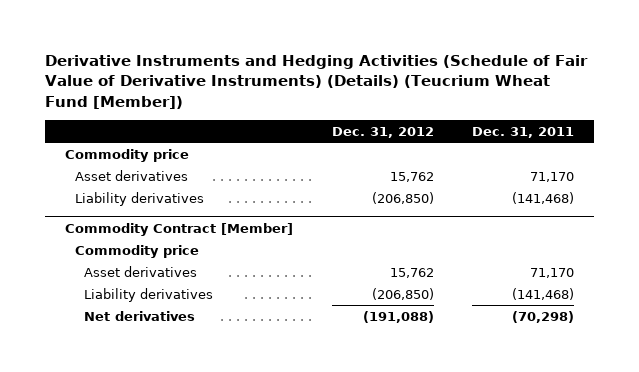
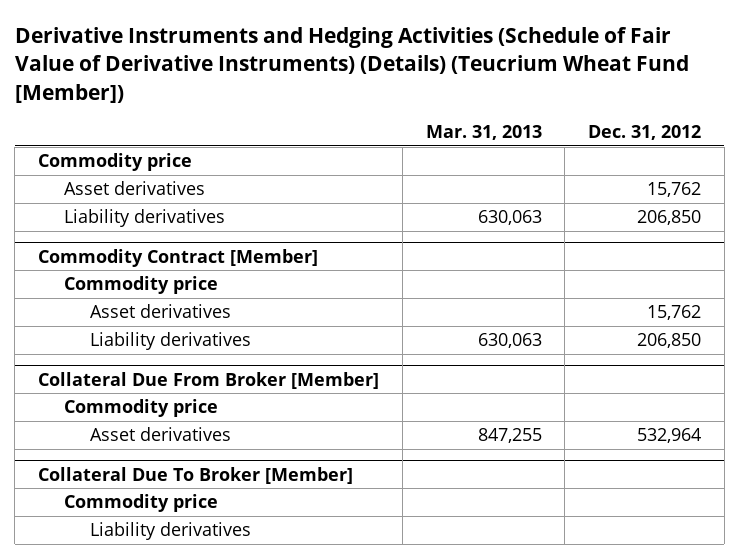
- | Dec. 31, 2012 | Dec. 31, 2011
+ | Mar. 31, 2013 | Dec. 31, 2012
- Liability derivatives | (206,850) | (141,468)
+ Liability derivatives | 630,063 | 206,850
@ Commodity Contract [Member]
- Liability derivatives | (206,850) | (141,468)
- Net derivatives | (191,088) | (70,298)
+ Liability derivatives | 630,063 | 206,850
+ Collateral Due From Broker [Member]
+ Commodity price
+ Asset derivatives | 847,255 | 532,964
+ Collateral Due To Broker [Member]
+ Commodity price
+ Liability derivatives

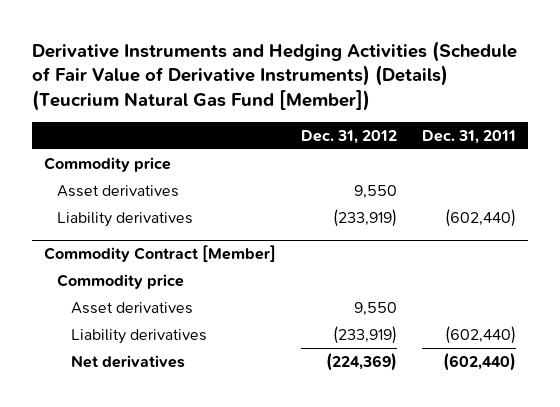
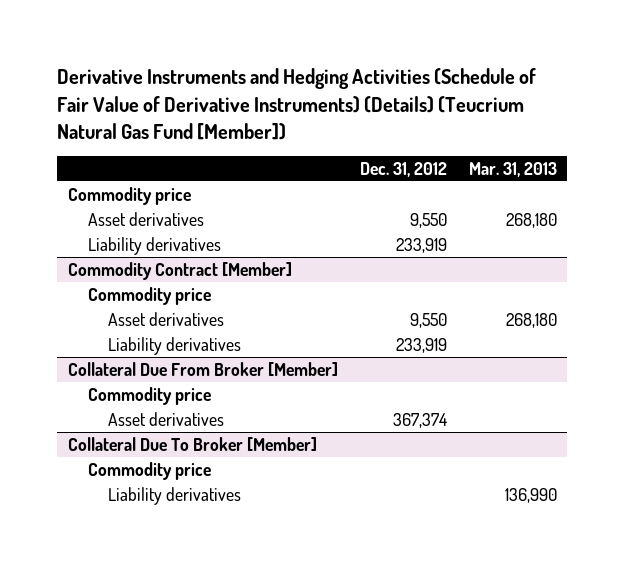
- | Dec. 31, 2012 | Dec. 31, 2011
+ | Dec. 31, 2012 | Mar. 31, 2013
- Liability derivatives | (233,919) | (602,440)
+ Liability derivatives | 233,919 |
@ Commodity Contract [Member]
- Liability derivatives | (233,919) | (602,440)
- Net derivatives | (224,369) | (602,440)
+ Liability derivatives | 233,919 |
+ Collateral Due From Broker [Member]
+ Commodity price
+ Asset derivatives | 367,374 |
+ Collateral Due To Broker [Member]
+ Commodity price
+ Liability derivatives | | 136,990

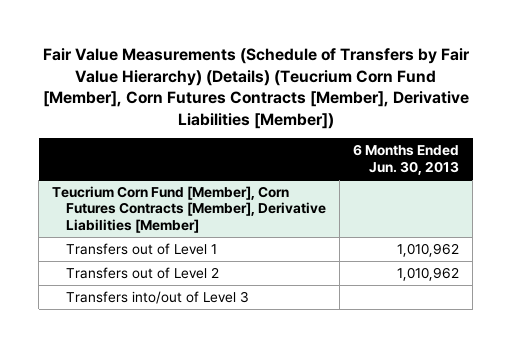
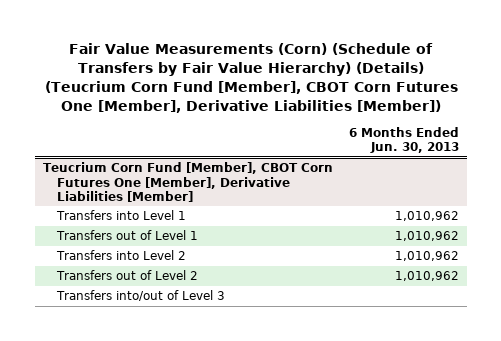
- Fair Value Measurements (Schedule of Transfers by Fair Value Hierarchy) (Details) (Teucrium Corn Fund [Member], Corn Futures Contracts [Member], Derivative Liabilities [Member])
+ Fair Value Measurements (Corn) (Schedule of Transfers by Fair Value Hierarchy) (Details) (Teucrium Corn Fund [Member], CBOT Corn Futures One [Member], Derivative Liabilities [Member])
- Teucrium Corn Fund [Member], Corn Futures Contracts [Member], Derivative Liabilities [Member]
+ Teucrium Corn Fund [Member], CBOT Corn Futures One [Member], Derivative Liabilities [Member]
+ Transfers into Level 1 | 1,010,962
+ Transfers into Level 2 | 1,010,962

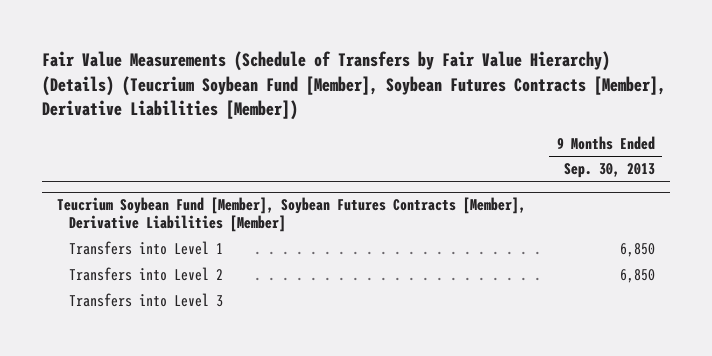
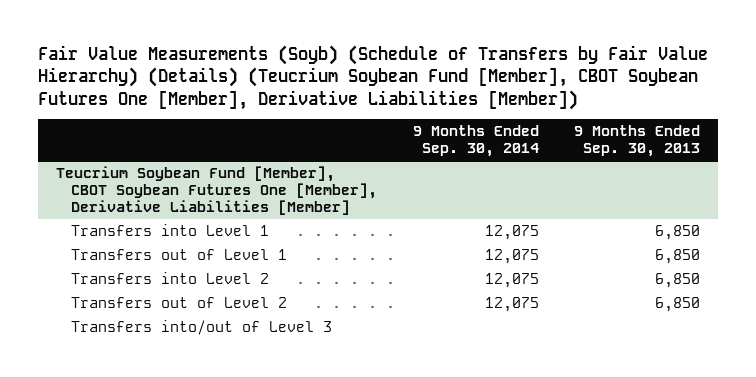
- Fair Value Measurements (Schedule of Transfers by Fair Value Hierarchy) (Details) (Teucrium Soybean Fund [Member], Soybean Futures Contracts [Member], Derivative Liabilities [Member])
+ Fair Value Measurements (Soyb) (Schedule of Transfers by Fair Value Hierarchy) (Details) (Teucrium Soybean Fund [Member], CBOT Soybean Futures One [Member], Derivative Liabilities [Member])
- | 9 Months Ended Sep. 30, 2013
+ | 9 Months Ended Sep. 30, 2014 | 9 Months Ended Sep. 30, 2013
- Teucrium Soybean Fund [Member], Soybean Futures Contracts [Member], Derivative Liabilities [Member]
+ Teucrium Soybean Fund [Member], CBOT Soybean Futures One [Member], Derivative Liabilities [Member]
+ Transfers out of Level 1 | 12,075 | 6,850
- Transfers into Level 3
+ Transfers out of Level 2 | 12,075 | 6,850
+ Transfers into/out of Level 3

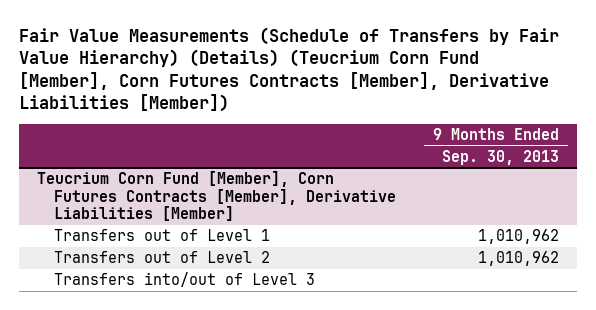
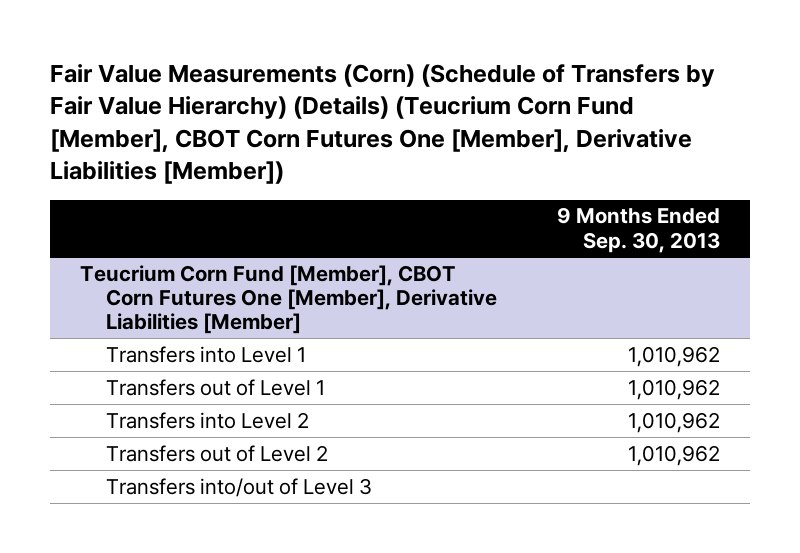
- Fair Value Measurements (Schedule of Transfers by Fair Value Hierarchy) (Details) (Teucrium Corn Fund [Member], Corn Futures Contracts [Member], Derivative Liabilities [Member])
+ Fair Value Measurements (Corn) (Schedule of Transfers by Fair Value Hierarchy) (Details) (Teucrium Corn Fund [Member], CBOT Corn Futures One [Member], Derivative Liabilities [Member])
- Teucrium Corn Fund [Member], Corn Futures Contracts [Member], Derivative Liabilities [Member]
+ Teucrium Corn Fund [Member], CBOT Corn Futures One [Member], Derivative Liabilities [Member]
+ Transfers into Level 1 | 1,010,962
+ Transfers into Level 2 | 1,010,962

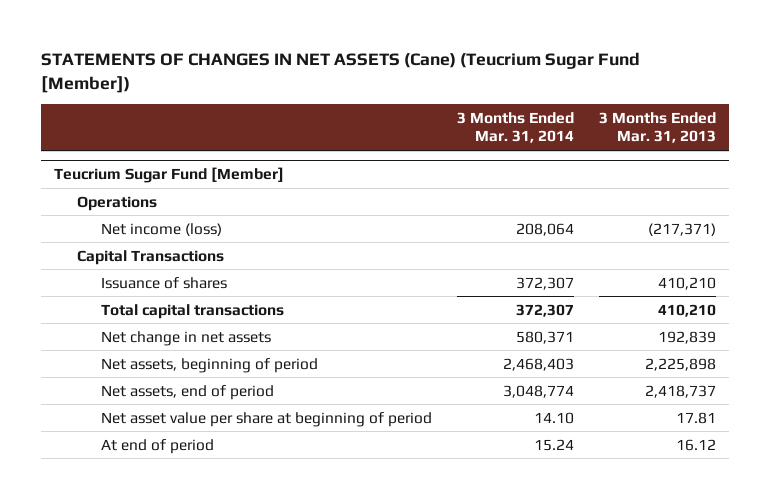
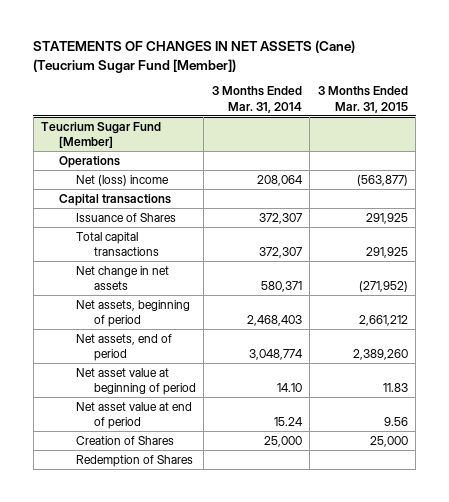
- | 3 Months Ended Mar. 31, 2014 | 3 Months Ended Mar. 31, 2013
+ | 3 Months Ended Mar. 31, 2014 | 3 Months Ended Mar. 31, 2015
@ Teucrium Sugar Fund [Member]
- Net income (loss) | 208,064 | (217,371)
- Capital Transactions
- Issuance of shares | 372,307 | 410,210
+ Net (loss) income | 208,064 | (563,877)
+ Capital transactions
+ Issuance of Shares | 372,307 | 291,925
- Net asset value per share at beginning of period | 14.10 | 17.81
- At end of period | 15.24 | 16.12
+ Net asset value at beginning of period | 14.10 | 11.83
+ Net asset value at end of period | 15.24 | 9.56
+ Creation of Shares | 25,000 | 25,000
+ Redemption of Shares

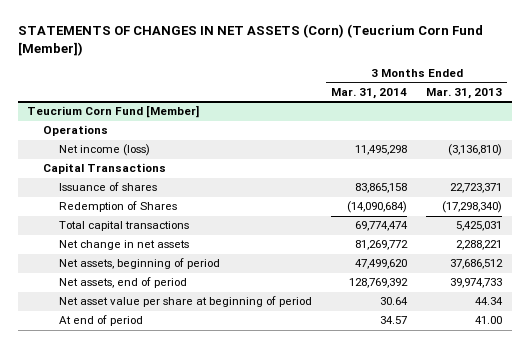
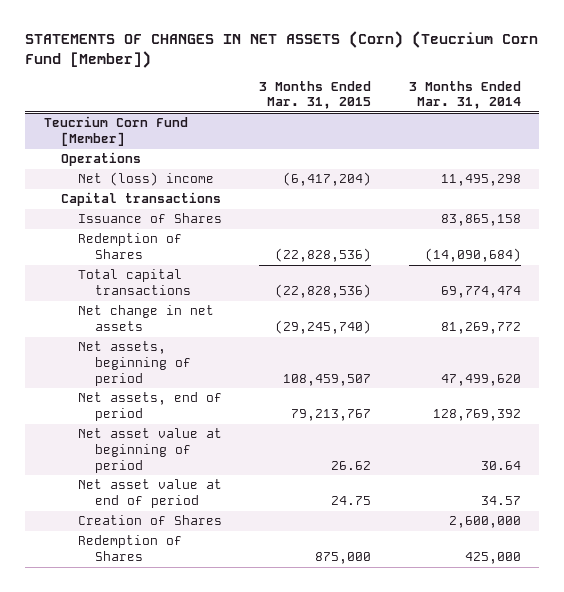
- | 3 Months Ended Mar. 31, 2014 | 3 Months Ended Mar. 31, 2013
+ | 3 Months Ended Mar. 31, 2015 | 3 Months Ended Mar. 31, 2014
@ Teucrium Corn Fund [Member]
- Net income (loss) | 11,495,298 | (3,136,810)
- Capital Transactions
- Issuance of shares | 83,865,158 | 22,723,371
+ Net (loss) income | (6,417,204) | 11,495,298
+ Capital transactions
+ Issuance of Shares | | 83,865,158
- Net asset value per share at beginning of period | 30.64 | 44.34
- At end of period | 34.57 | 41.00
+ Net asset value at beginning of period | 26.62 | 30.64
+ Net asset value at end of period | 24.75 | 34.57
+ Creation of Shares | | 2,600,000
+ Redemption of Shares | 875,000 | 425,000

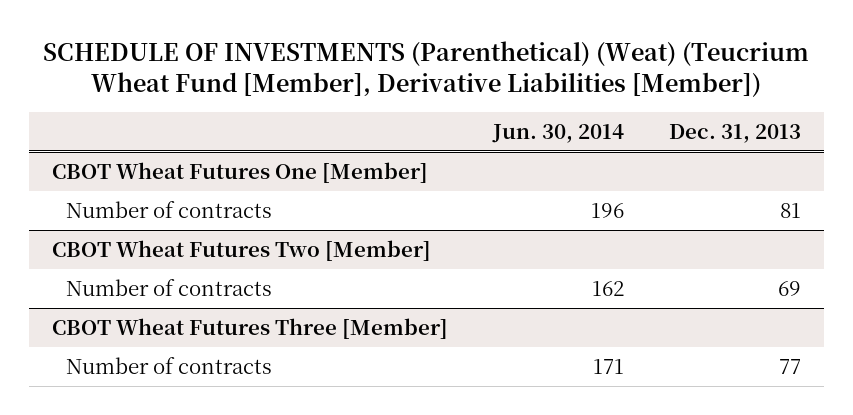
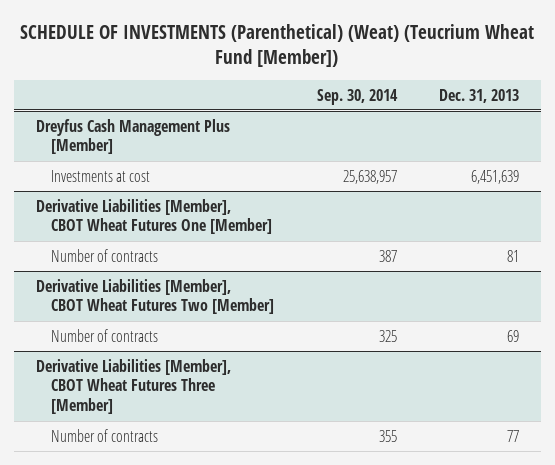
- SCHEDULE OF INVESTMENTS (Parenthetical) (Weat) (Teucrium Wheat Fund [Member], Derivative Liabilities [Member])
+ SCHEDULE OF INVESTMENTS (Parenthetical) (Weat) (Teucrium Wheat Fund [Member])
- | Jun. 30, 2014 | Dec. 31, 2013
+ | Sep. 30, 2014 | Dec. 31, 2013
- CBOT Wheat Futures One [Member]
+ Dreyfus Cash Management Plus [Member]
+ Investments at cost | 25,638,957 | 6,451,639
+ Derivative Liabilities [Member], CBOT Wheat Futures One [Member]
- CBOT Wheat Futures Two [Member]
+ Derivative Liabilities [Member], CBOT Wheat Futures Two [Member]
- CBOT Wheat Futures Three [Member]
+ Derivative Liabilities [Member], CBOT Wheat Futures Three [Member]

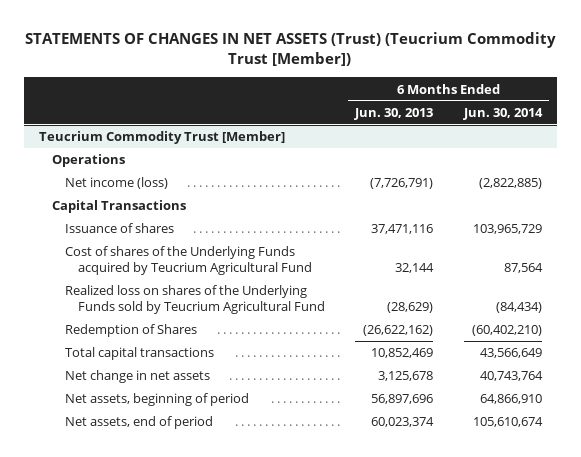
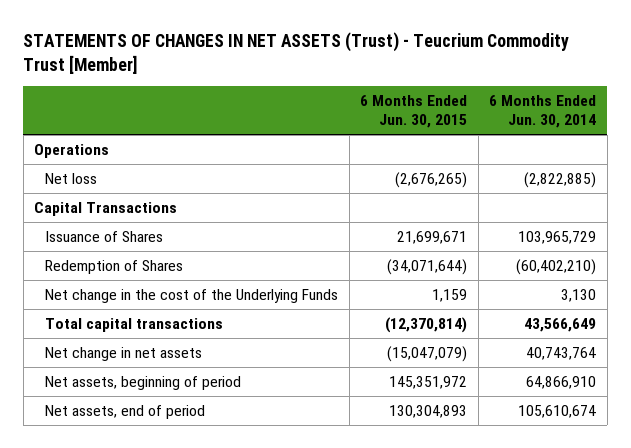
- STATEMENTS OF CHANGES IN NET ASSETS (Trust) (Teucrium Commodity Trust [Member])
+ STATEMENTS OF CHANGES IN NET ASSETS (Trust) - Teucrium Commodity Trust [Member]
- | 6 Months Ended Jun. 30, 2013 | 6 Months Ended Jun. 30, 2014
+ | 6 Months Ended Jun. 30, 2015 | 6 Months Ended Jun. 30, 2014
- Teucrium Commodity Trust [Member]
- Net income (loss) | (7,726,791) | (2,822,885)
+ Net loss | (2,676,265) | (2,822,885)
- Issuance of shares | 37,471,116 | 103,965,729
- Cost of shares of the Underlying Funds acquired by Teucrium Agricultural Fund | 32,144 | 87,564
- Realized loss on shares of the Underlying Funds sold by Teucrium Agricultural Fund | (28,629) | (84,434)
+ Issuance of Shares | 21,699,671 | 103,965,729
+ Net change in the cost of the Underlying Funds | 1,159 | 3,130

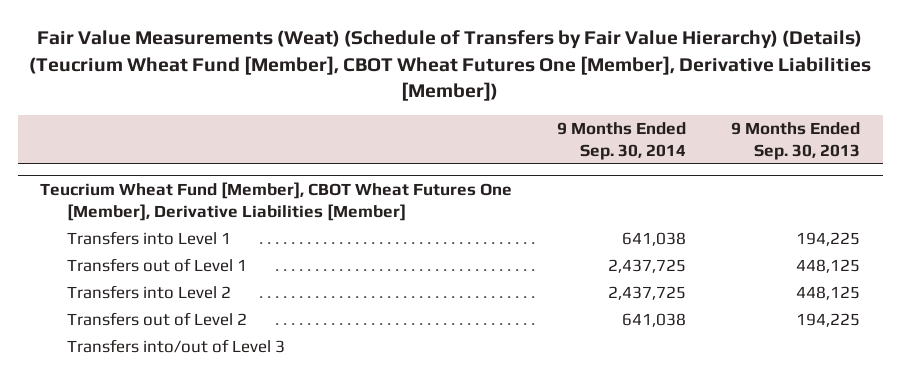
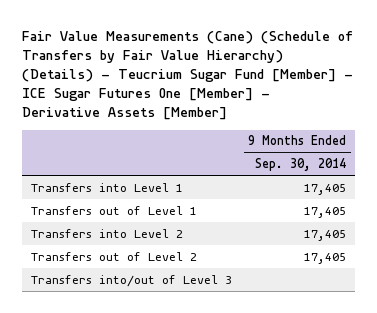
- Fair Value Measurements (Weat) (Schedule of Transfers by Fair Value Hierarchy) (Details) (Teucrium Wheat Fund [Member], CBOT Wheat Futures One [Member], Derivative Liabilities [Member])
+ Fair Value Measurements (Cane) (Schedule of Transfers by Fair Value Hierarchy) (Details) - Teucrium Sugar Fund [Member] - ICE Sugar Futures One [Member] - Derivative Assets [Member]
- | 9 Months Ended Sep. 30, 2014 | 9 Months Ended Sep. 30, 2013
+ | 9 Months Ended Sep. 30, 2014
- Teucrium Wheat Fund [Member], CBOT Wheat Futures One [Member], Derivative Liabilities [Member]
- Transfers into Level 1 | 641,038 | 194,225
- Transfers out of Level 1 | 2,437,725 | 448,125
- Transfers into Level 2 | 2,437,725 | 448,125
- Transfers out of Level 2 | 641,038 | 194,225
+ Transfers into Level 1 | 17,405
+ Transfers out of Level 1 | 17,405
+ Transfers into Level 2 | 17,405
+ Transfers out of Level 2 | 17,405

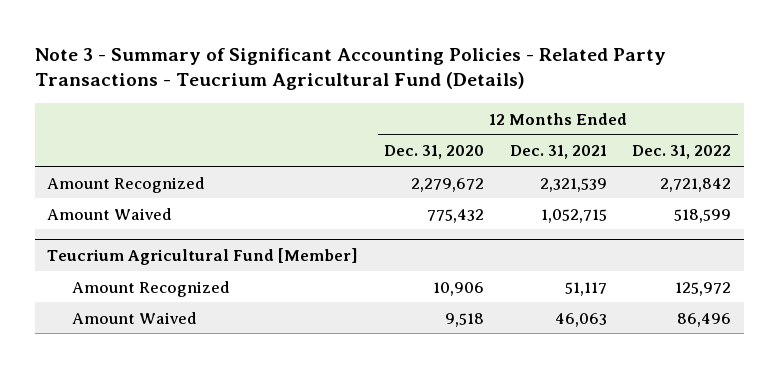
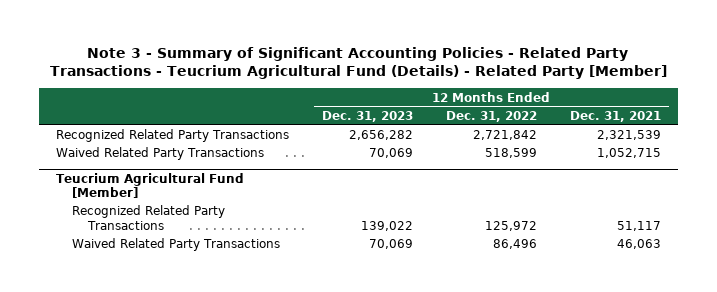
- Note 3 - Summary of Significant Accounting Policies - Related Party Transactions - Teucrium Agricultural Fund (Details)
+ Note 3 - Summary of Significant Accounting Policies - Related Party Transactions - Teucrium Agricultural Fund (Details) - Related Party [Member]
- | 12 Months Ended Dec. 31, 2020 | 12 Months Ended Dec. 31, 2021 | 12 Months Ended Dec. 31, 2022
+ | 12 Months Ended Dec. 31, 2023 | 12 Months Ended Dec. 31, 2022 | 12 Months Ended Dec. 31, 2021
- Amount Recognized | 2,279,672 | 2,321,539 | 2,721,842
- Amount Waived | 775,432 | 1,052,715 | 518,599
+ Recognized Related Party Transactions | 2,656,282 | 2,721,842 | 2,321,539
+ Waived Related Party Transactions | 70,069 | 518,599 | 1,052,715
@ Teucrium Agricultural Fund [Member]
- Amount Recognized | 10,906 | 51,117 | 125,972
- Amount Waived | 9,518 | 46,063 | 86,496
+ Recognized Related Party Transactions | 139,022 | 125,972 | 51,117
+ Waived Related Party Transactions | 70,069 | 86,496 | 46,063

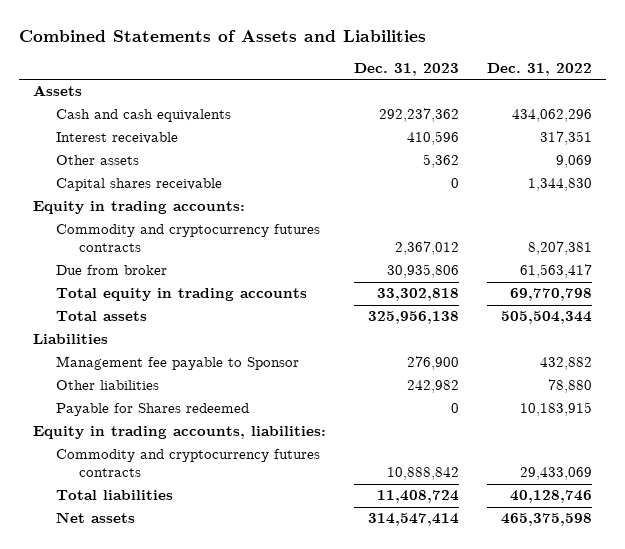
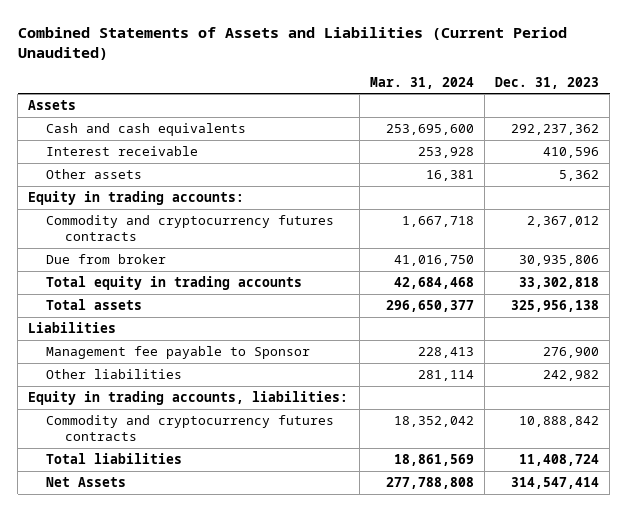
- Combined Statements of Assets and Liabilities
+ Combined Statements of Assets and Liabilities (Current Period Unaudited)
- | Dec. 31, 2023 | Dec. 31, 2022
+ | Mar. 31, 2024 | Dec. 31, 2023
- Capital shares receivable | 0 | 1,344,830
- Payable for Shares redeemed | 0 | 10,183,915
- Net assets | 314,547,414 | 465,375,598
+ Net Assets | 277,788,808 | 314,547,414

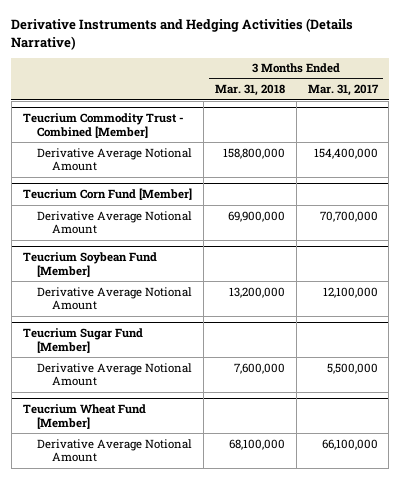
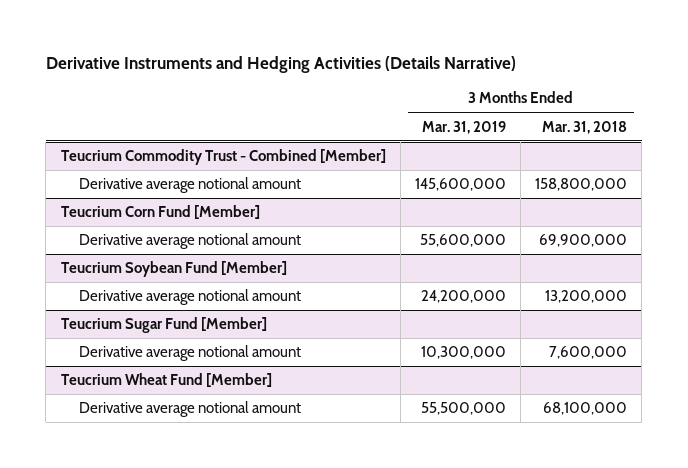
- | 3 Months Ended Mar. 31, 2018 | 3 Months Ended Mar. 31, 2017
+ | 3 Months Ended Mar. 31, 2019 | 3 Months Ended Mar. 31, 2018
@ Teucrium Commodity Trust - Combined [Member]
- Derivative Average Notional Amount | 158,800,000 | 154,400,000
+ Derivative average notional amount | 145,600,000 | 158,800,000
@ Teucrium Corn Fund [Member]
- Derivative Average Notional Amount | 69,900,000 | 70,700,000
+ Derivative average notional amount | 55,600,000 | 69,900,000
@ Teucrium Soybean Fund [Member]
- Derivative Average Notional Amount | 13,200,000 | 12,100,000
+ Derivative average notional amount | 24,200,000 | 13,200,000
@ Teucrium Sugar Fund [Member]
- Derivative Average Notional Amount | 7,600,000 | 5,500,000
+ Derivative average notional amount | 10,300,000 | 7,600,000
@ Teucrium Wheat Fund [Member]
- Derivative Average Notional Amount | 68,100,000 | 66,100,000
+ Derivative average notional amount | 55,500,000 | 68,100,000

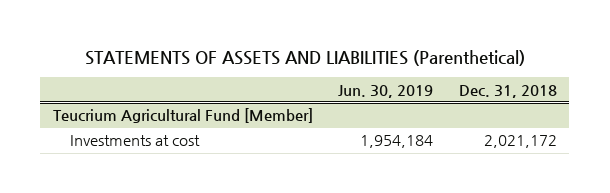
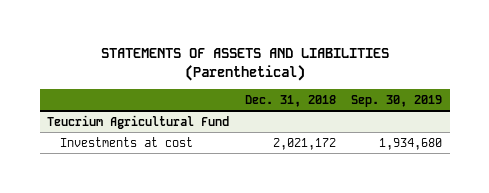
- | Jun. 30, 2019 | Dec. 31, 2018
+ | Dec. 31, 2018 | Sep. 30, 2019
- Teucrium Agricultural Fund [Member]
+ Teucrium Agricultural Fund

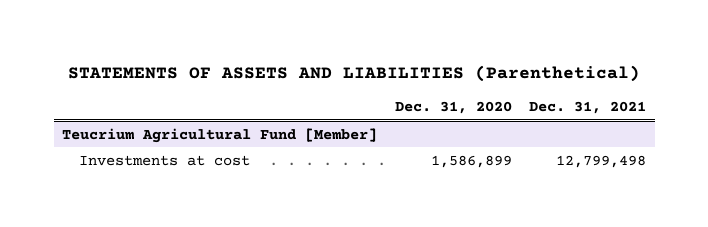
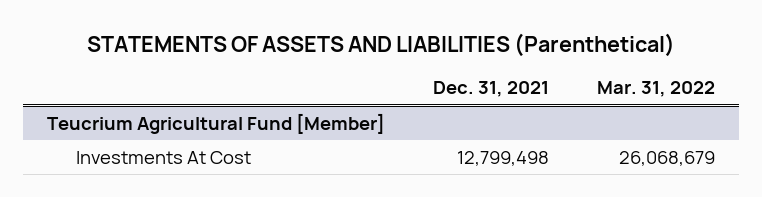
- | Dec. 31, 2020 | Dec. 31, 2021
+ | Dec. 31, 2021 | Mar. 31, 2022
@ Teucrium Agricultural Fund [Member]
- Investments at cost | 1,586,899 | 12,799,498
+ Investments At Cost | 12,799,498 | 26,068,679

